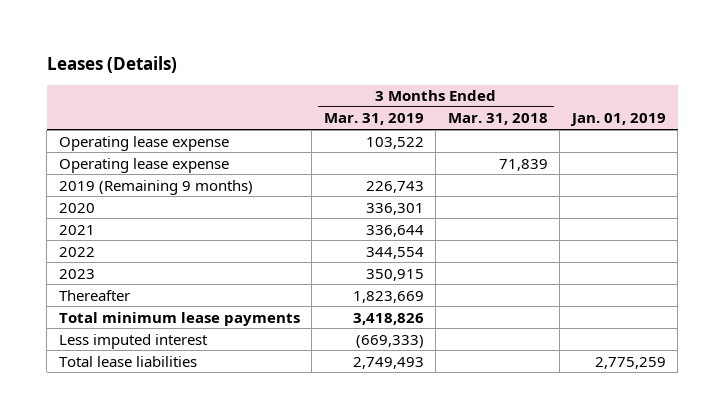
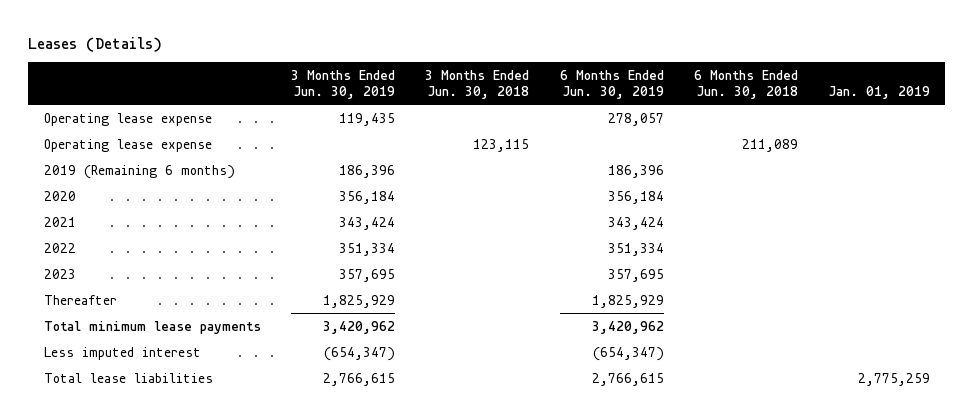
- | 3 Months Ended Mar. 31, 2019 | 3 Months Ended Mar. 31, 2018 | Jan. 01, 2019
+ | 3 Months Ended Jun. 30, 2019 | 3 Months Ended Jun. 30, 2018 | 6 Months Ended Jun. 30, 2019 | 6 Months Ended Jun. 30, 2018 | Jan. 01, 2019
- 2019 (Remaining 9 months) | 226,743 | |
+ 2019 (Remaining 6 months) | 186,396 | | 186,396 | |

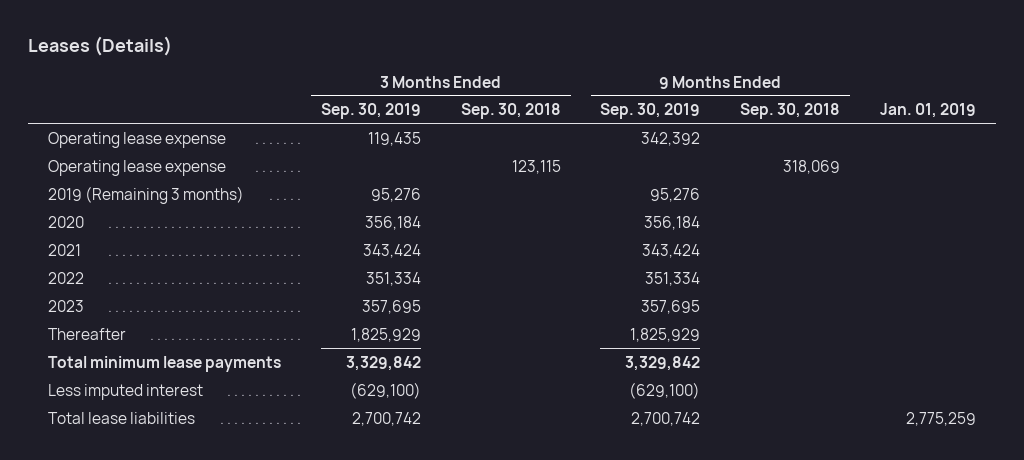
- | 3 Months Ended Jun. 30, 2019 | 3 Months Ended Jun. 30, 2018 | 6 Months Ended Jun. 30, 2019 | 6 Months Ended Jun. 30, 2018 | Jan. 01, 2019
+ | 3 Months Ended Sep. 30, 2019 | 3 Months Ended Sep. 30, 2018 | 9 Months Ended Sep. 30, 2019 | 9 Months Ended Sep. 30, 2018 | Jan. 01, 2019
- 2019 (Remaining 6 months) | 186,396 | | 186,396 | |
+ 2019 (Remaining 3 months) | 95,276 | | 95,276 | |

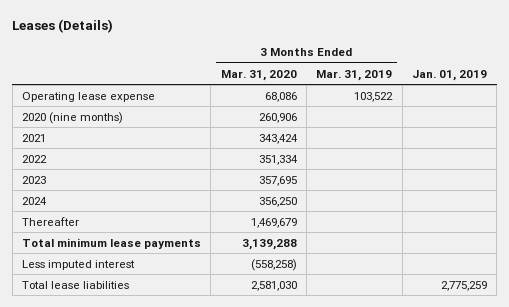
- | 3 Months Ended Sep. 30, 2019 | 3 Months Ended Sep. 30, 2018 | 9 Months Ended Sep. 30, 2019 | 9 Months Ended Sep. 30, 2018 | Jan. 01, 2019
+ | 3 Months Ended Mar. 31, 2020 | 3 Months Ended Mar. 31, 2019 | Jan. 01, 2019
- Operating lease expense | | 123,115 | | 318,069 |
- 2019 (Remaining 3 months) | 95,276 | | 95,276 | |
- 2020 | 356,184 | | 356,184 | |
+ 2020 (nine months) | 260,906 | |
+ 2024 | 356,250 | |

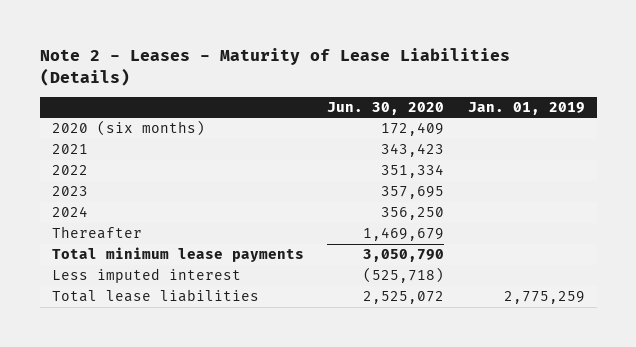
- Leases (Details)
+ Note 2 - Leases - Maturity of Lease Liabilities (Details)
- | 3 Months Ended Mar. 31, 2020 | 3 Months Ended Mar. 31, 2019 | Jan. 01, 2019
+ | Jun. 30, 2020 | Jan. 01, 2019
- Operating lease expense | 68,086 | 103,522 |
- 2020 (nine months) | 260,906 | |
+ 2020 (six months) | 172,409 |

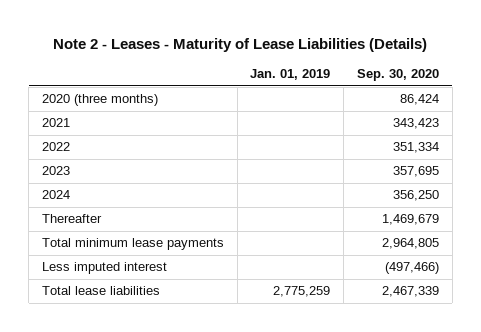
- | Jun. 30, 2020 | Jan. 01, 2019
+ | Jan. 01, 2019 | Sep. 30, 2020
- 2020 (six months) | 172,409 |
+ 2020 (three months) | | 86,424

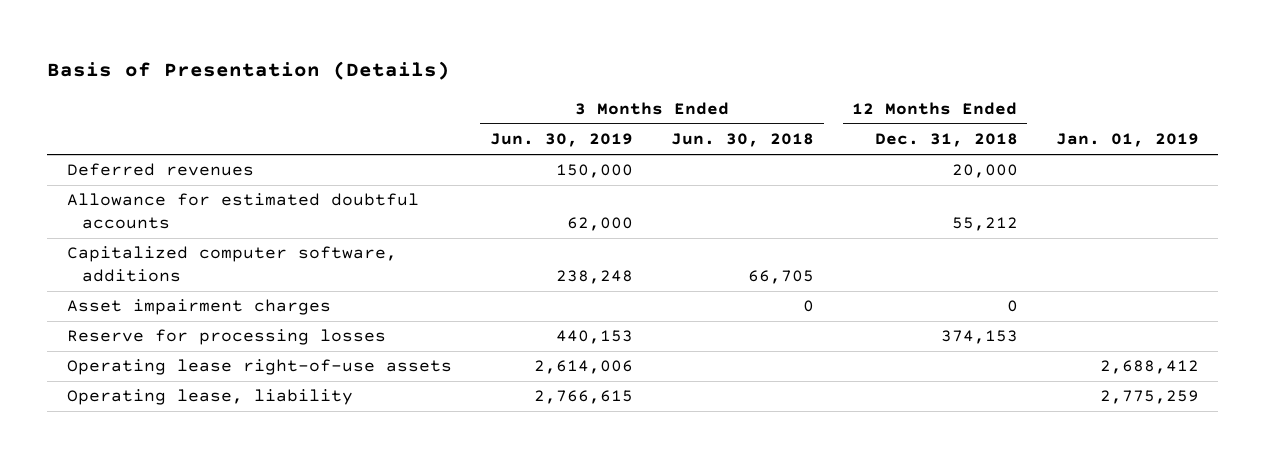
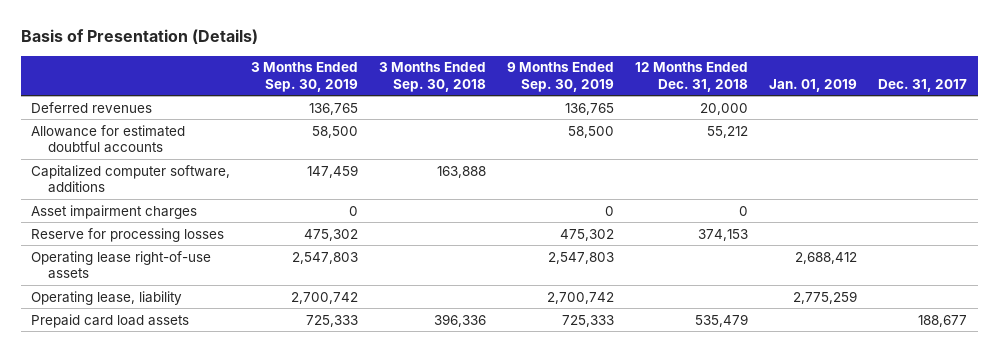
- | 3 Months Ended Jun. 30, 2019 | 3 Months Ended Jun. 30, 2018 | 12 Months Ended Dec. 31, 2018 | Jan. 01, 2019
+ | 3 Months Ended Sep. 30, 2019 | 3 Months Ended Sep. 30, 2018 | 9 Months Ended Sep. 30, 2019 | 12 Months Ended Dec. 31, 2018 | Jan. 01, 2019 | Dec. 31, 2017
+ Prepaid card load assets | 725,333 | 396,336 | 725,333 | 535,479 | | 188,677

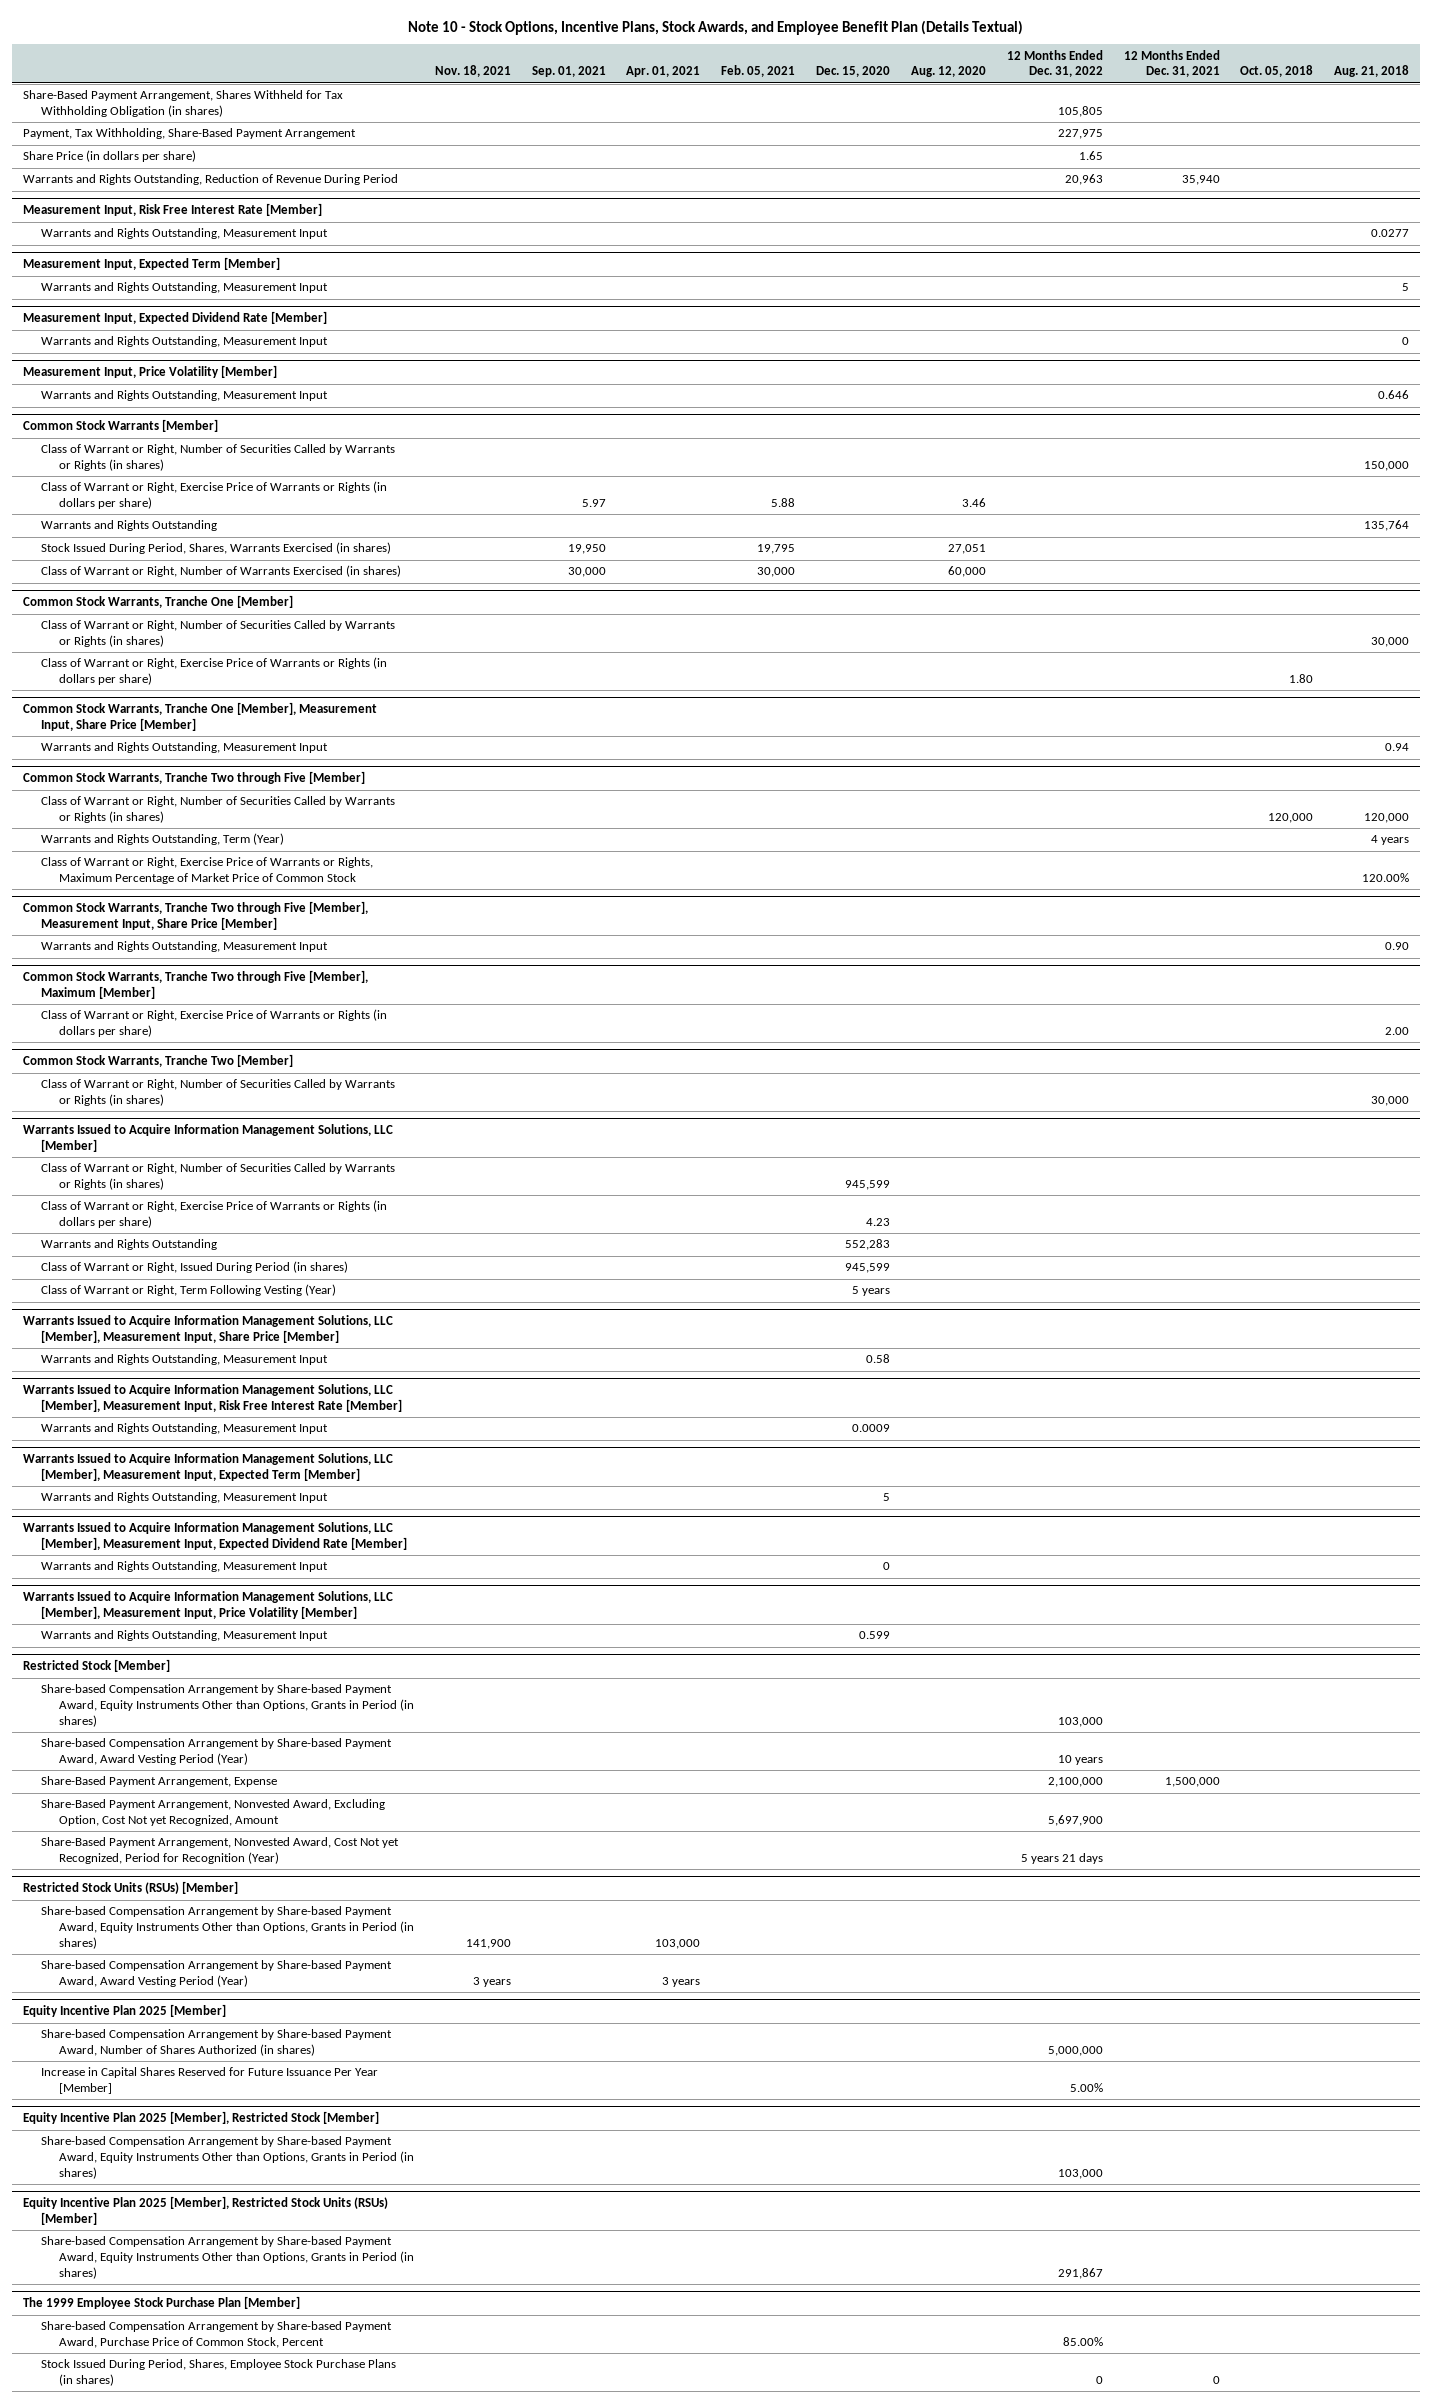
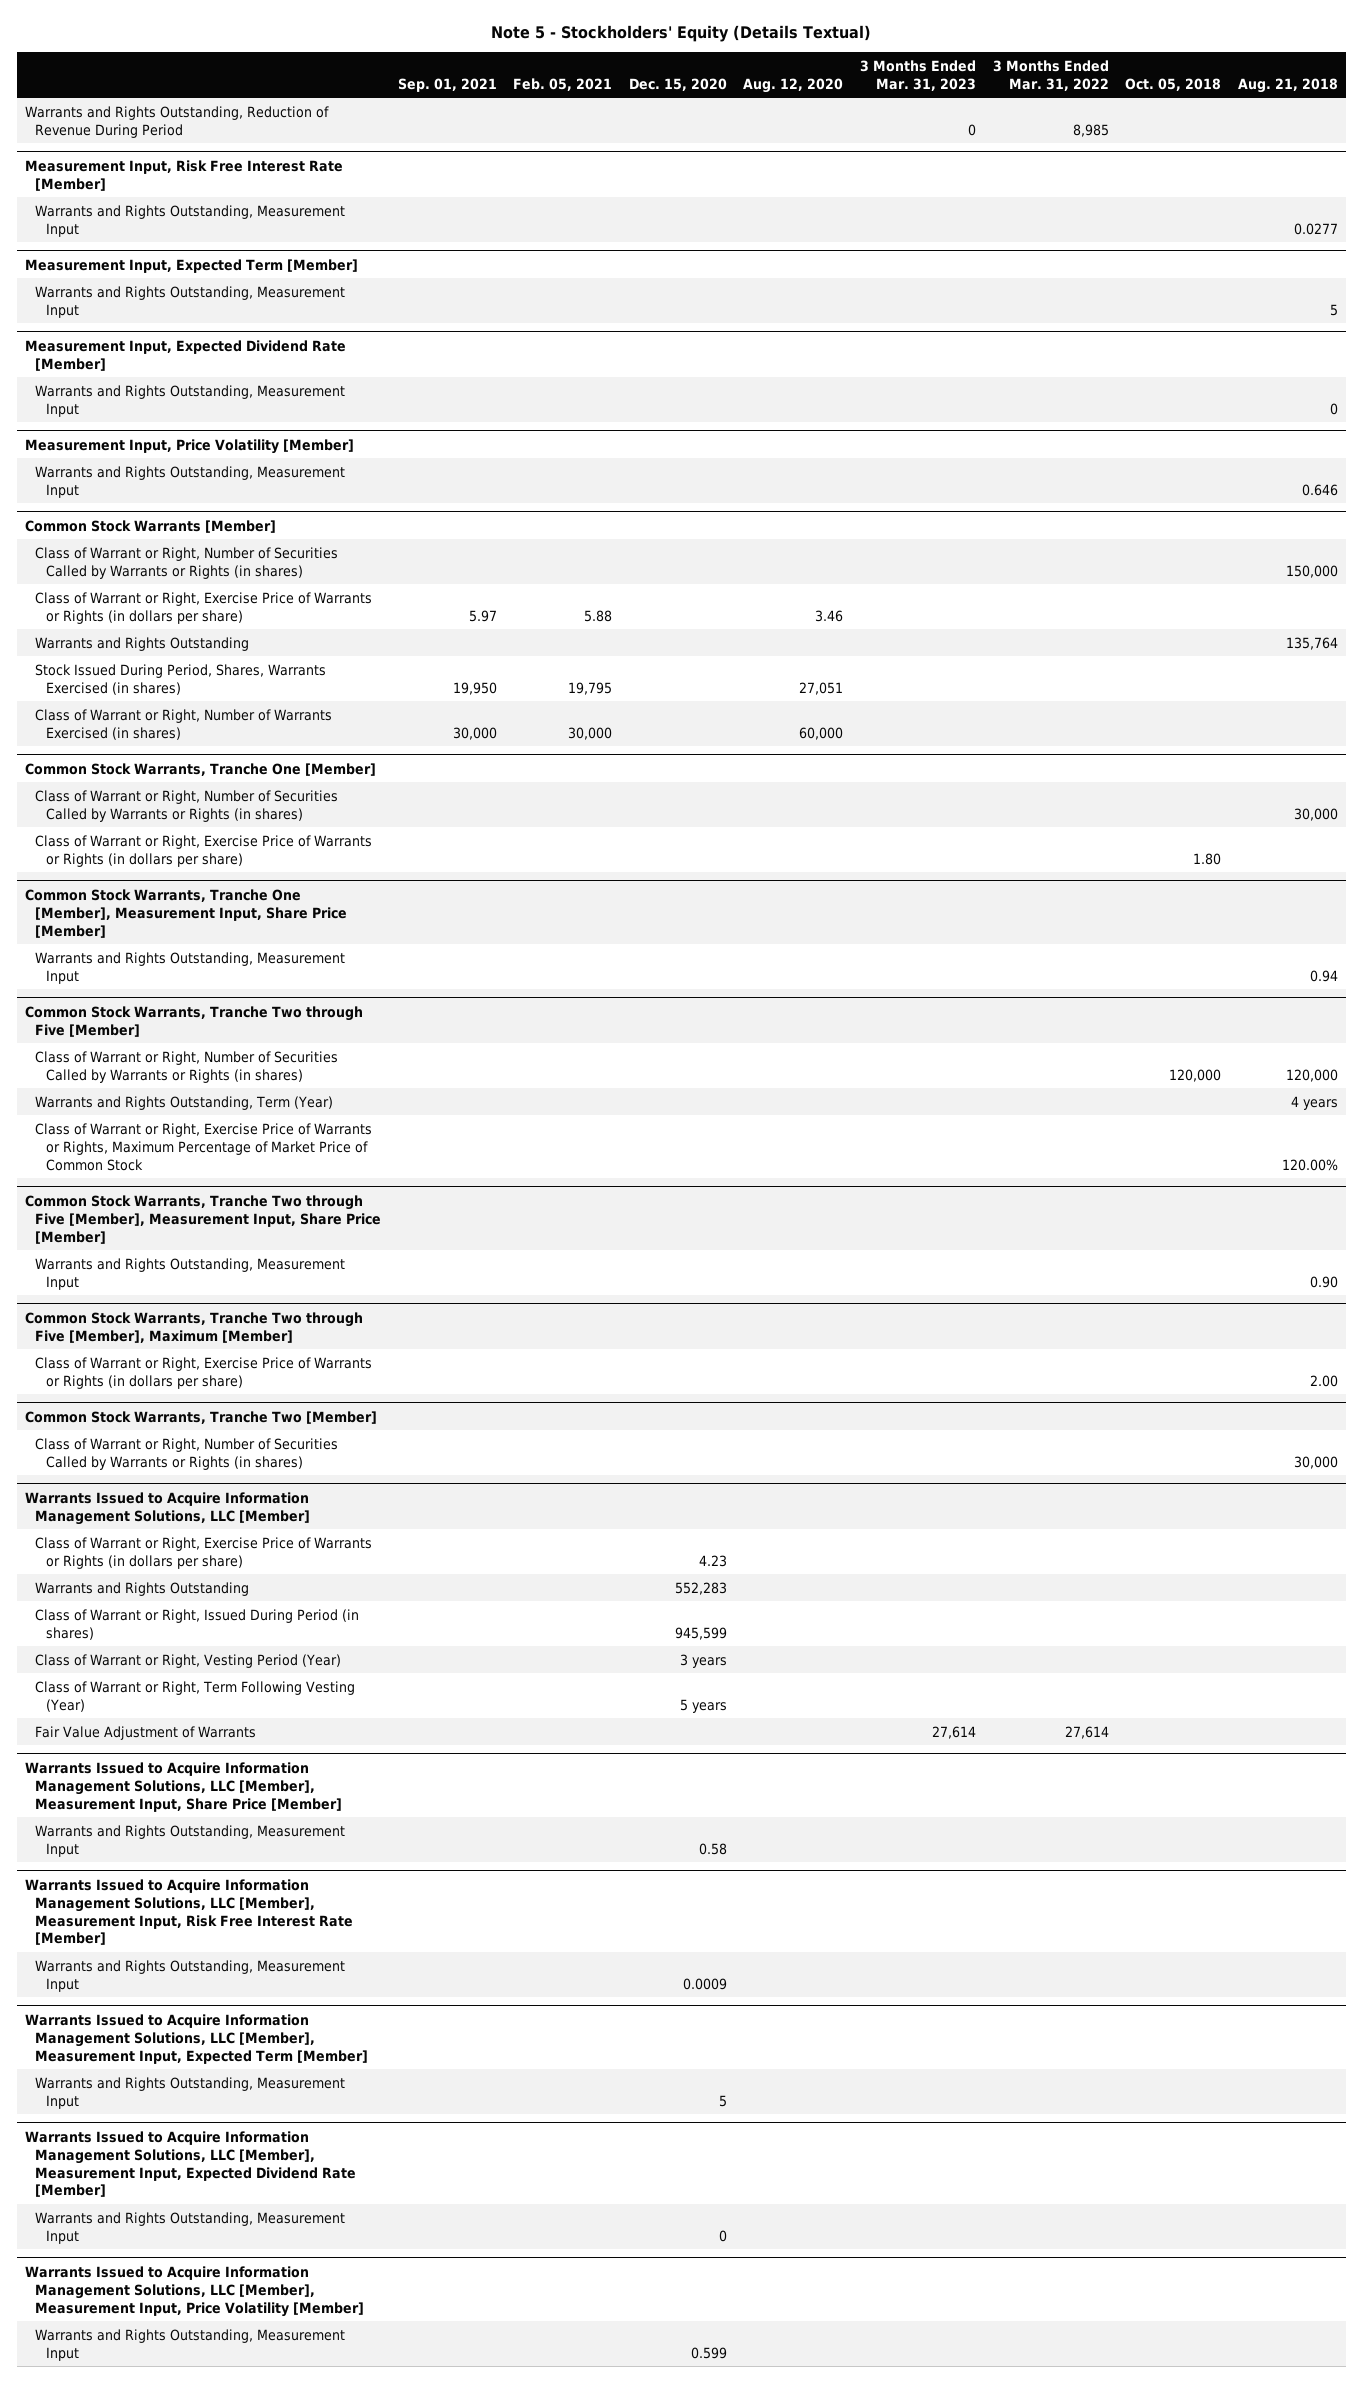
- Note 10 - Stock Options, Incentive Plans, Stock Awards, and Employee Benefit Plan (Details Textual)
+ Note 5 - Stockholders' Equity (Details Textual)
- | Nov. 18, 2021 | Sep. 01, 2021 | Apr. 01, 2021 | Feb. 05, 2021 | Dec. 15, 2020 | Aug. 12, 2020 | 12 Months Ended Dec. 31, 2022 | 12 Months Ended Dec. 31, 2021 | Oct. 05, 2018 | Aug. 21, 2018
+ | Sep. 01, 2021 | Feb. 05, 2021 | Dec. 15, 2020 | Aug. 12, 2020 | 3 Months Ended Mar. 31, 2023 | 3 Months Ended Mar. 31, 2022 | Oct. 05, 2018 | Aug. 21, 2018
- Share-Based Payment Arrangement, Shares Withheld for Tax Withholding Obligation (in shares) | | | | | | | 105,805 | | |
- Payment, Tax Withholding, Share-Based Payment Arrangement | | | | | | | 227,975 | | |
- Share Price (in dollars per share) | | | | | | | 1.65 | | |
@ Warrants Issued to Acquire Information Management Solutions, LLC [Member]
- Class of Warrant or Right, Number of Securities Called by Warrants or Rights (in shares) | | | | | 945,599 | | | | |
+ Class of Warrant or Right, Vesting Period (Year) | | | 3 years | | | | |
+ Fair Value Adjustment of Warrants | | | | | 27,614 | 27,614 | |
- Restricted Stock [Member]
- Share-based Compensation Arrangement by Share-based Payment Award, Equity Instruments Other than Options, Grants in Period (in shares) | | | | | | | 103,000 | | |
- Share-based Compensation Arrangement by Share-based Payment Award, Award Vesting Period (Year) | | | | | | | 10 years | | |
- Share-Based Payment Arrangement, Expense | | | | | | | 2,100,000 | 1,500,000 | |
- Share-Based Payment Arrangement, Nonvested Award, Excluding Option, Cost Not yet Recognized, Amount | | | | | | | 5,697,900 | | |
- Share-Based Payment Arrangement, Nonvested Award, Cost Not yet Recognized, Period for Recognition (Year) | | | | | | | 5 years 21 days | | |
- Restricted Stock Units (RSUs) [Member]
- Share-based Compensation Arrangement by Share-based Payment Award, Equity Instruments Other than Options, Grants in Period (in shares) | 141,900 | | 103,000 | | | | | | |
- Share-based Compensation Arrangement by Share-based Payment Award, Award Vesting Period (Year) | 3 years | | 3 years | | | | | | |
- Equity Incentive Plan 2025 [Member]
- Share-based Compensation Arrangement by Share-based Payment Award, Number of Shares Authorized (in shares) | | | | | | | 5,000,000 | | |
- Increase in Capital Shares Reserved for Future Issuance Per Year [Member] | | | | | | | 5.00% | | |
- Equity Incentive Plan 2025 [Member], Restricted Stock [Member]
- Share-based Compensation Arrangement by Share-based Payment Award, Equity Instruments Other than Options, Grants in Period (in shares) | | | | | | | 103,000 | | |
- Equity Incentive Plan 2025 [Member], Restricted Stock Units (RSUs) [Member]
- Share-based Compensation Arrangement by Share-based Payment Award, Equity Instruments Other than Options, Grants in Period (in shares) | | | | | | | 291,867 | | |
- The 1999 Employee Stock Purchase Plan [Member]
- Share-based Compensation Arrangement by Share-based Payment Award, Purchase Price of Common Stock, Percent | | | | | | | 85.00% | | |
- Stock Issued During Period, Shares, Employee Stock Purchase Plans (in shares) | | | | | | | 0 | 0 | |

